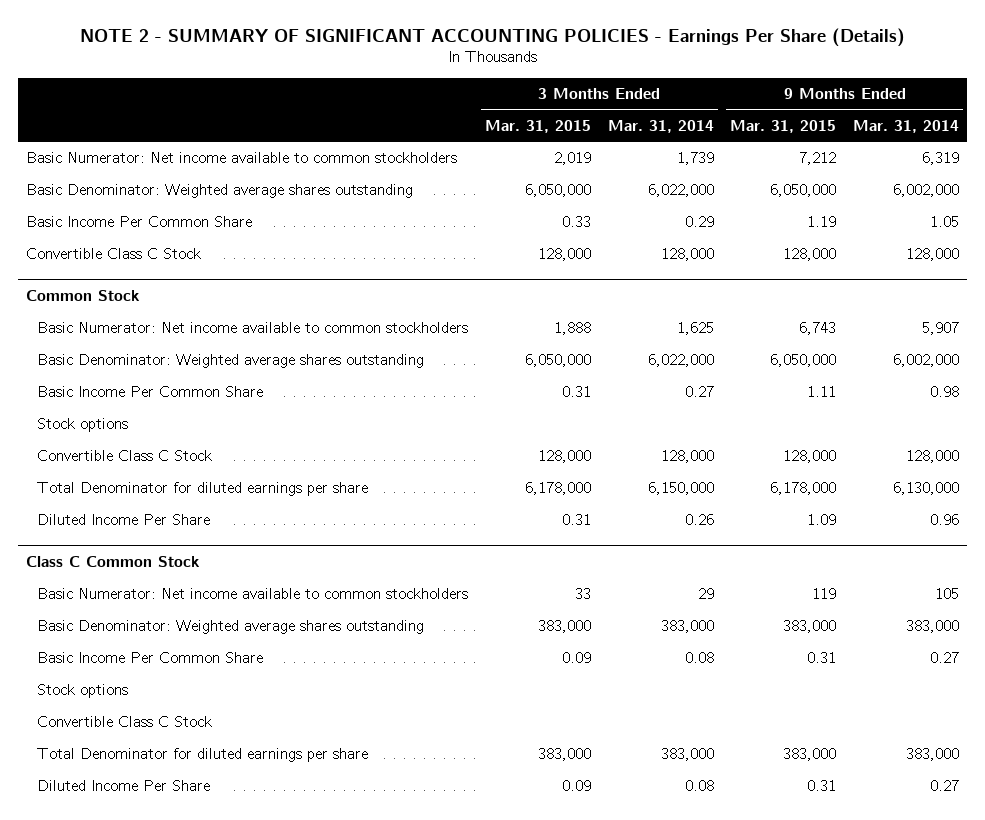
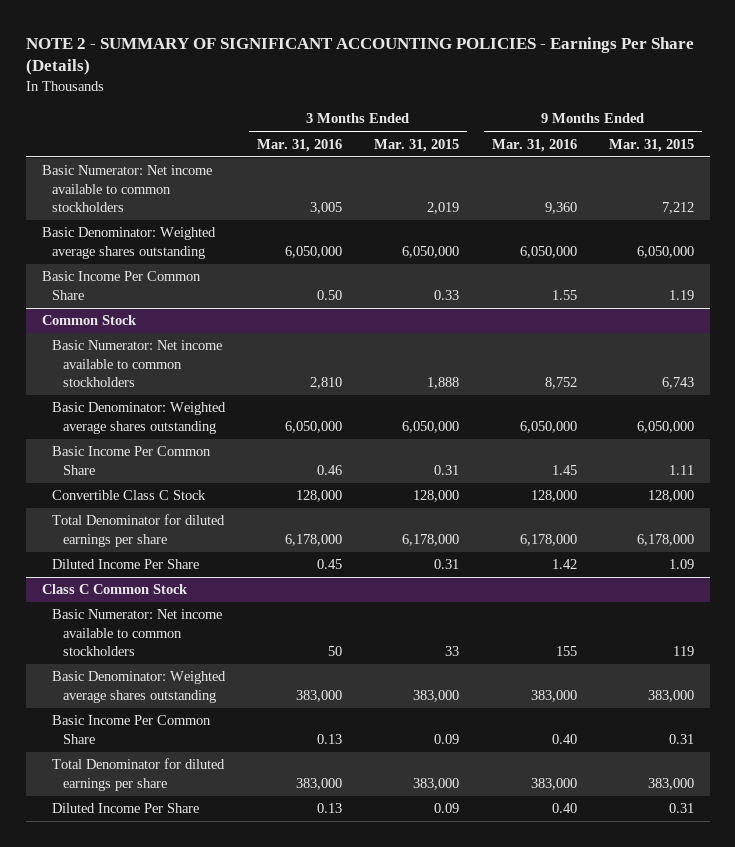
- | 3 Months Ended Mar. 31, 2015 | 3 Months Ended Mar. 31, 2014 | 9 Months Ended Mar. 31, 2015 | 9 Months Ended Mar. 31, 2014
+ | 3 Months Ended Mar. 31, 2016 | 3 Months Ended Mar. 31, 2015 | 9 Months Ended Mar. 31, 2016 | 9 Months Ended Mar. 31, 2015
- Convertible Class C Stock | 128,000 | 128,000 | 128,000 | 128,000
@ Common Stock
- Stock options
@ Class C Common Stock
- Stock options
- Convertible Class C Stock

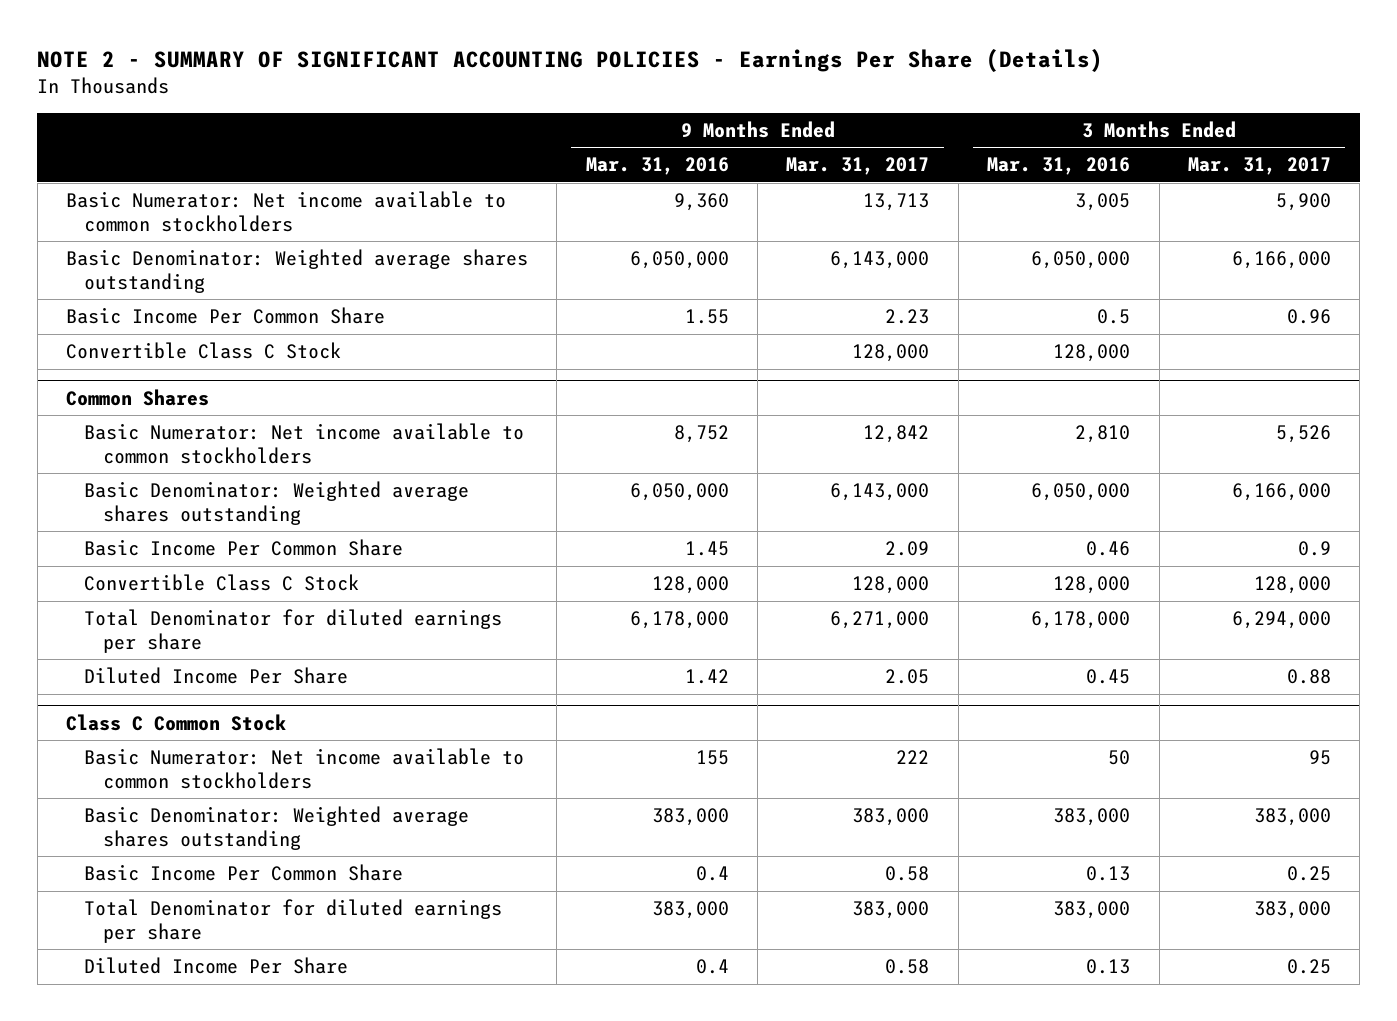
- | 3 Months Ended Mar. 31, 2016 | 3 Months Ended Mar. 31, 2015 | 9 Months Ended Mar. 31, 2016 | 9 Months Ended Mar. 31, 2015
+ | 9 Months Ended Mar. 31, 2016 | 9 Months Ended Mar. 31, 2017 | 3 Months Ended Mar. 31, 2016 | 3 Months Ended Mar. 31, 2017
- Basic Income Per Common Share | 0.50 | 0.33 | 1.55 | 1.19
- Common Stock
+ Basic Income Per Common Share | 1.55 | 2.23 | 0.5 | 0.96
+ Convertible Class C Stock | | 128,000 | 128,000 |
+ Common Shares
@ Class C Common Stock
- Basic Income Per Common Share | 0.13 | 0.09 | 0.40 | 0.31
+ Basic Income Per Common Share | 0.4 | 0.58 | 0.13 | 0.25
- Diluted Income Per Share | 0.13 | 0.09 | 0.40 | 0.31
+ Diluted Income Per Share | 0.4 | 0.58 | 0.13 | 0.25

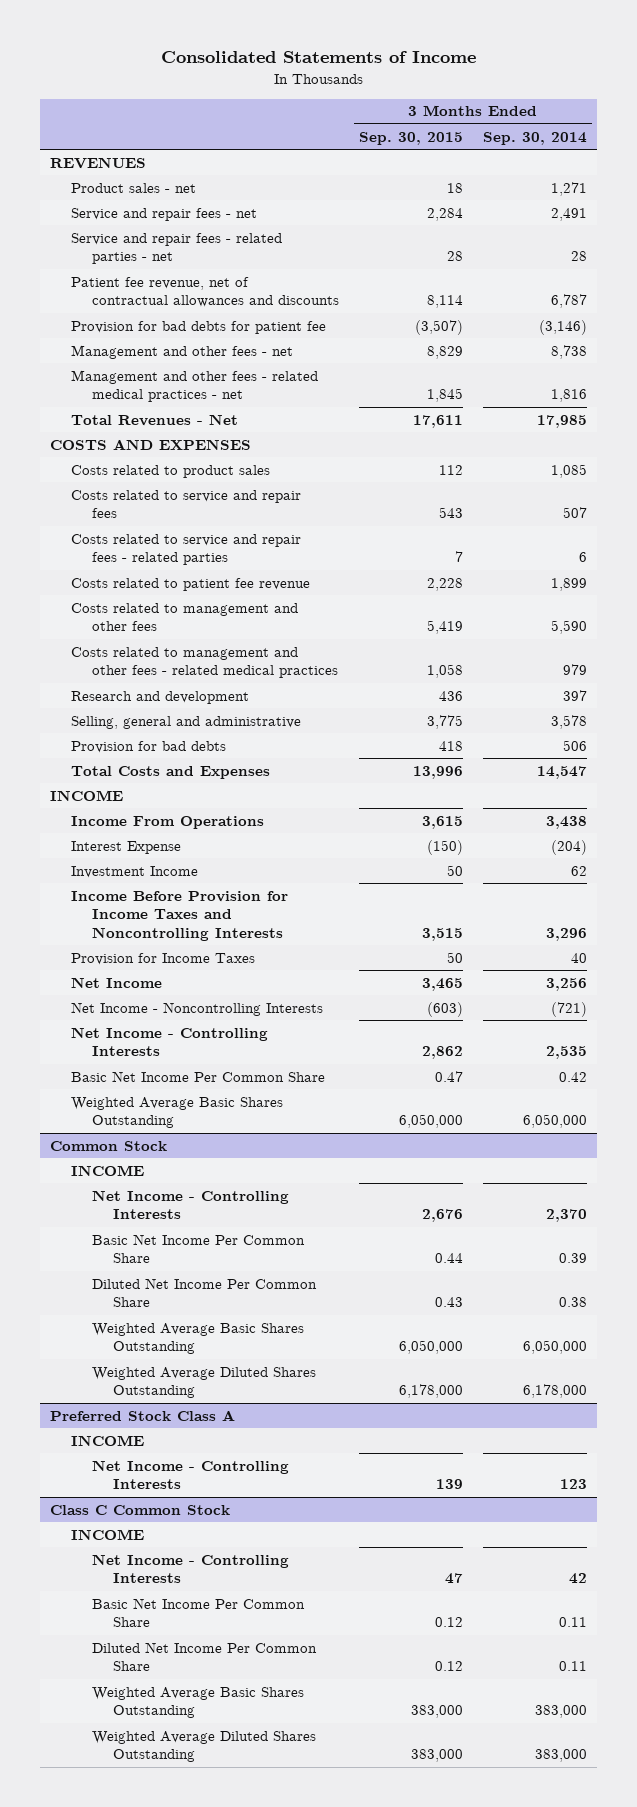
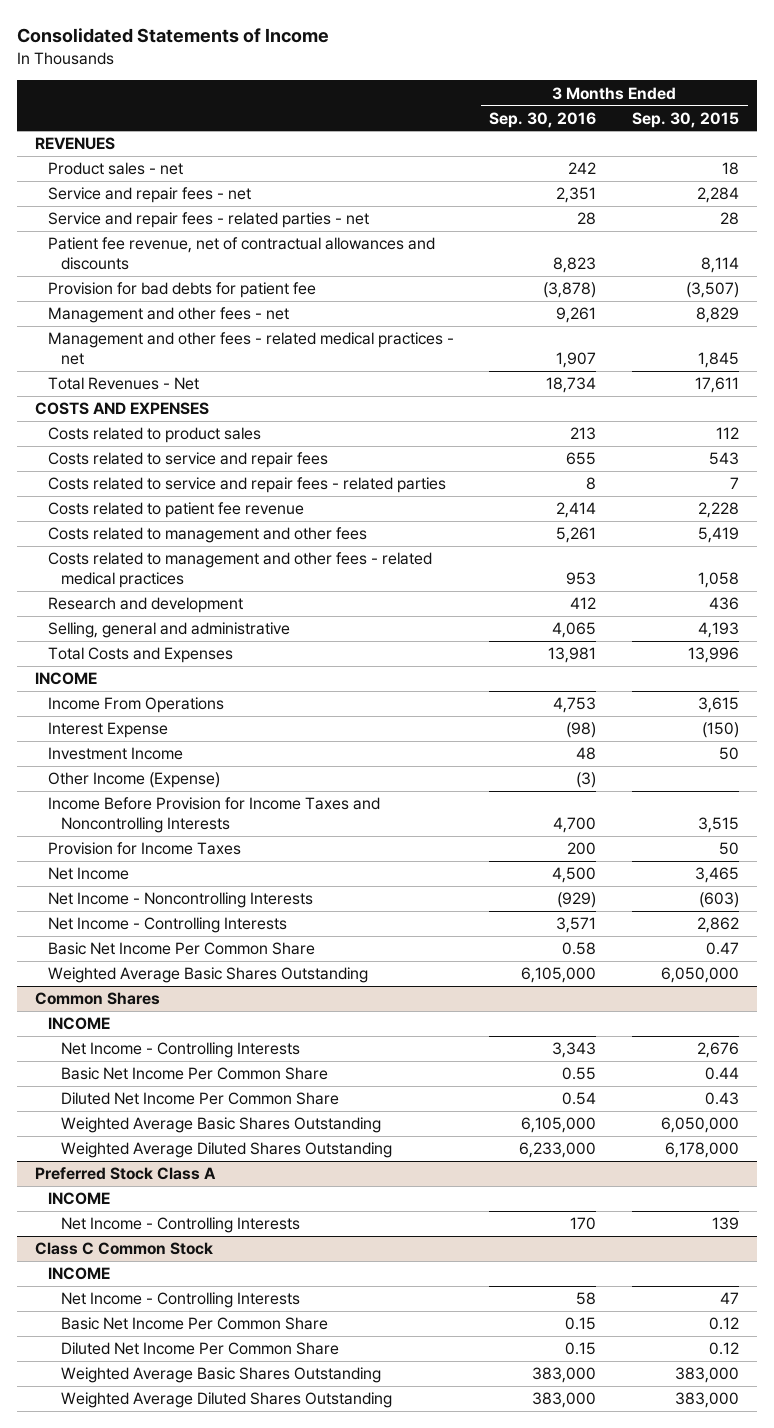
- | 3 Months Ended Sep. 30, 2015 | 3 Months Ended Sep. 30, 2014
+ | 3 Months Ended Sep. 30, 2016 | 3 Months Ended Sep. 30, 2015
- Selling, general and administrative | 3,775 | 3,578
- Provision for bad debts | 418 | 506
+ Selling, general and administrative | 4,065 | 4,193
+ Other Income (Expense) | (3) |
- Common Stock
+ Common Shares

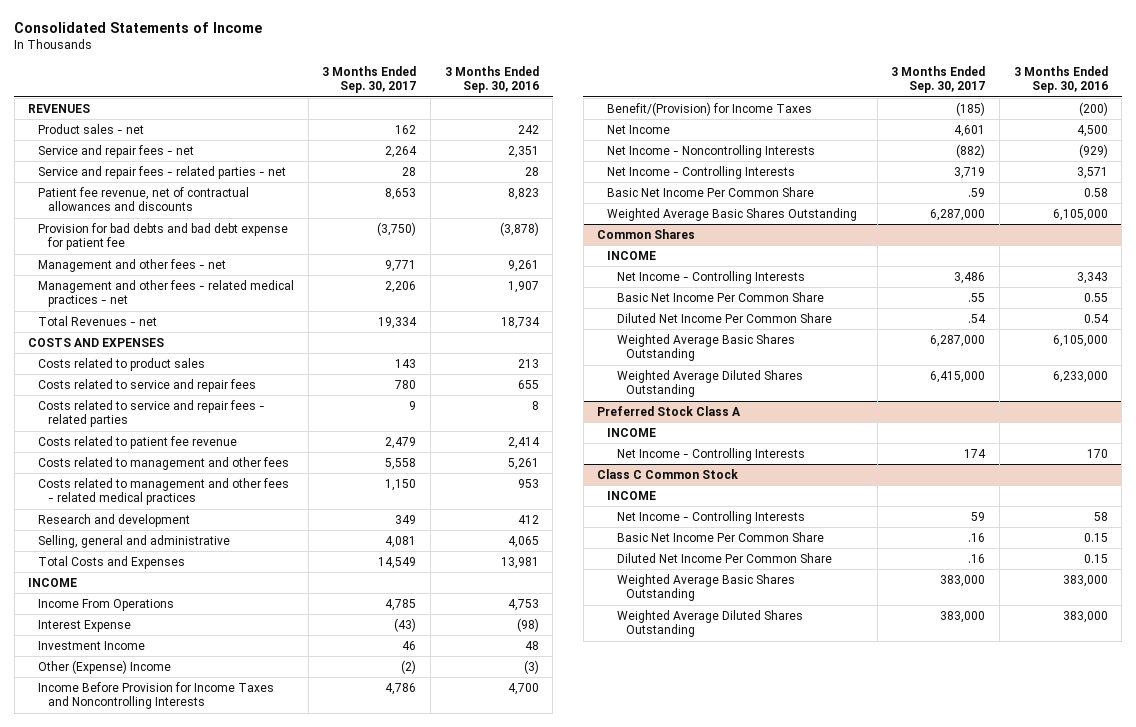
- | 3 Months Ended Sep. 30, 2016 | 3 Months Ended Sep. 30, 2015
+ | 3 Months Ended Sep. 30, 2017 | 3 Months Ended Sep. 30, 2016
- Provision for bad debts for patient fee | (3,878) | (3,507)
+ Provision for bad debts and bad debt expense for patient fee | (3,750) | (3,878)
- Total Revenues - Net | 18,734 | 17,611
+ Total Revenues - net | 19,334 | 18,734
- Other Income (Expense) | (3) |
+ Other (Expense) Income | (2) | (3)
- Provision for Income Taxes | 200 | 50
+ Benefit/(Provision) for Income Taxes | (185) | (200)

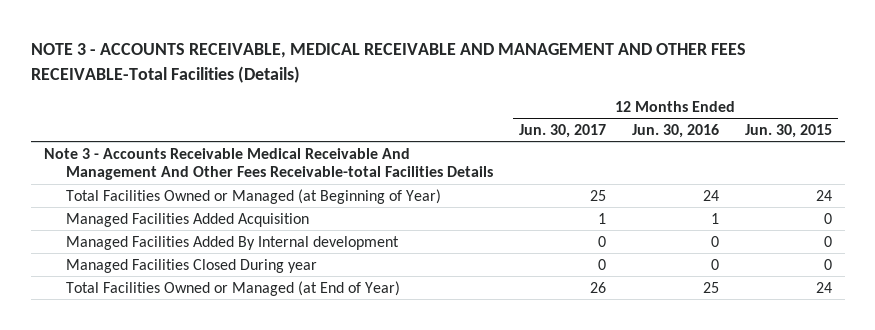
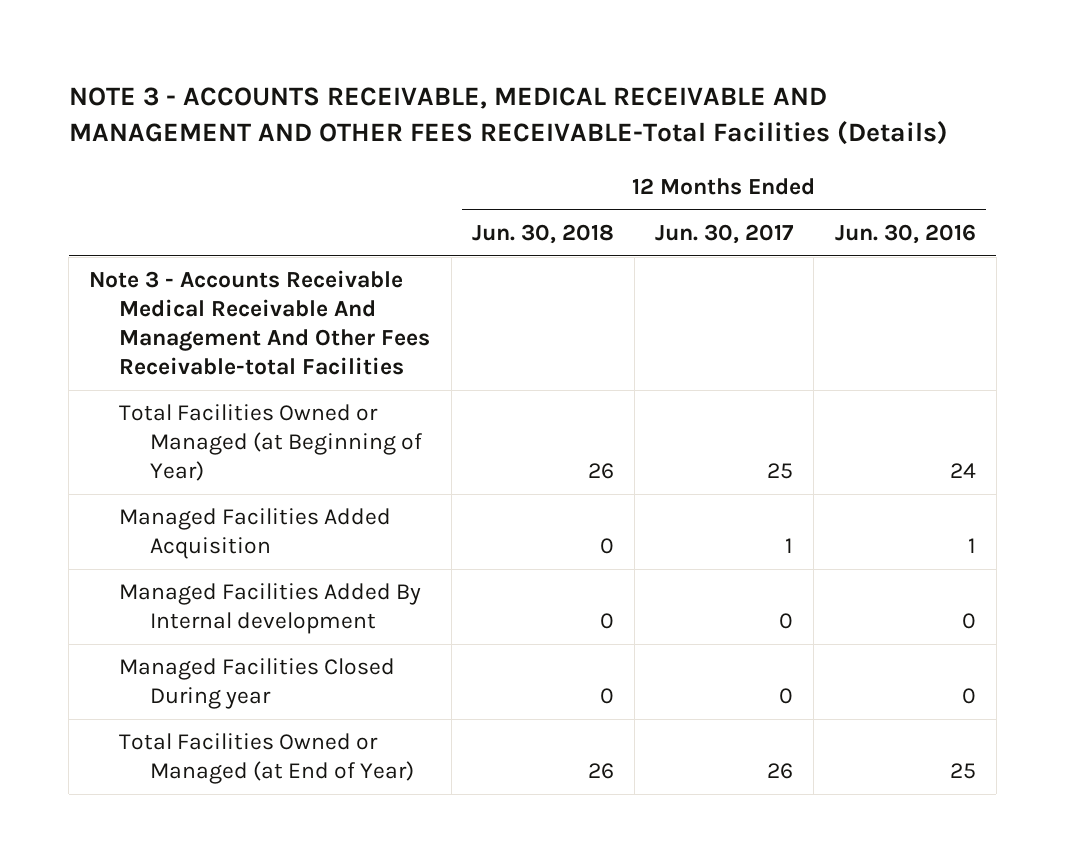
- | 12 Months Ended Jun. 30, 2017 | 12 Months Ended Jun. 30, 2016 | 12 Months Ended Jun. 30, 2015
+ | 12 Months Ended Jun. 30, 2018 | 12 Months Ended Jun. 30, 2017 | 12 Months Ended Jun. 30, 2016
- Note 3 - Accounts Receivable Medical Receivable And Management And Other Fees Receivable-total Facilities Details
+ Note 3 - Accounts Receivable Medical Receivable And Management And Other Fees Receivable-total Facilities

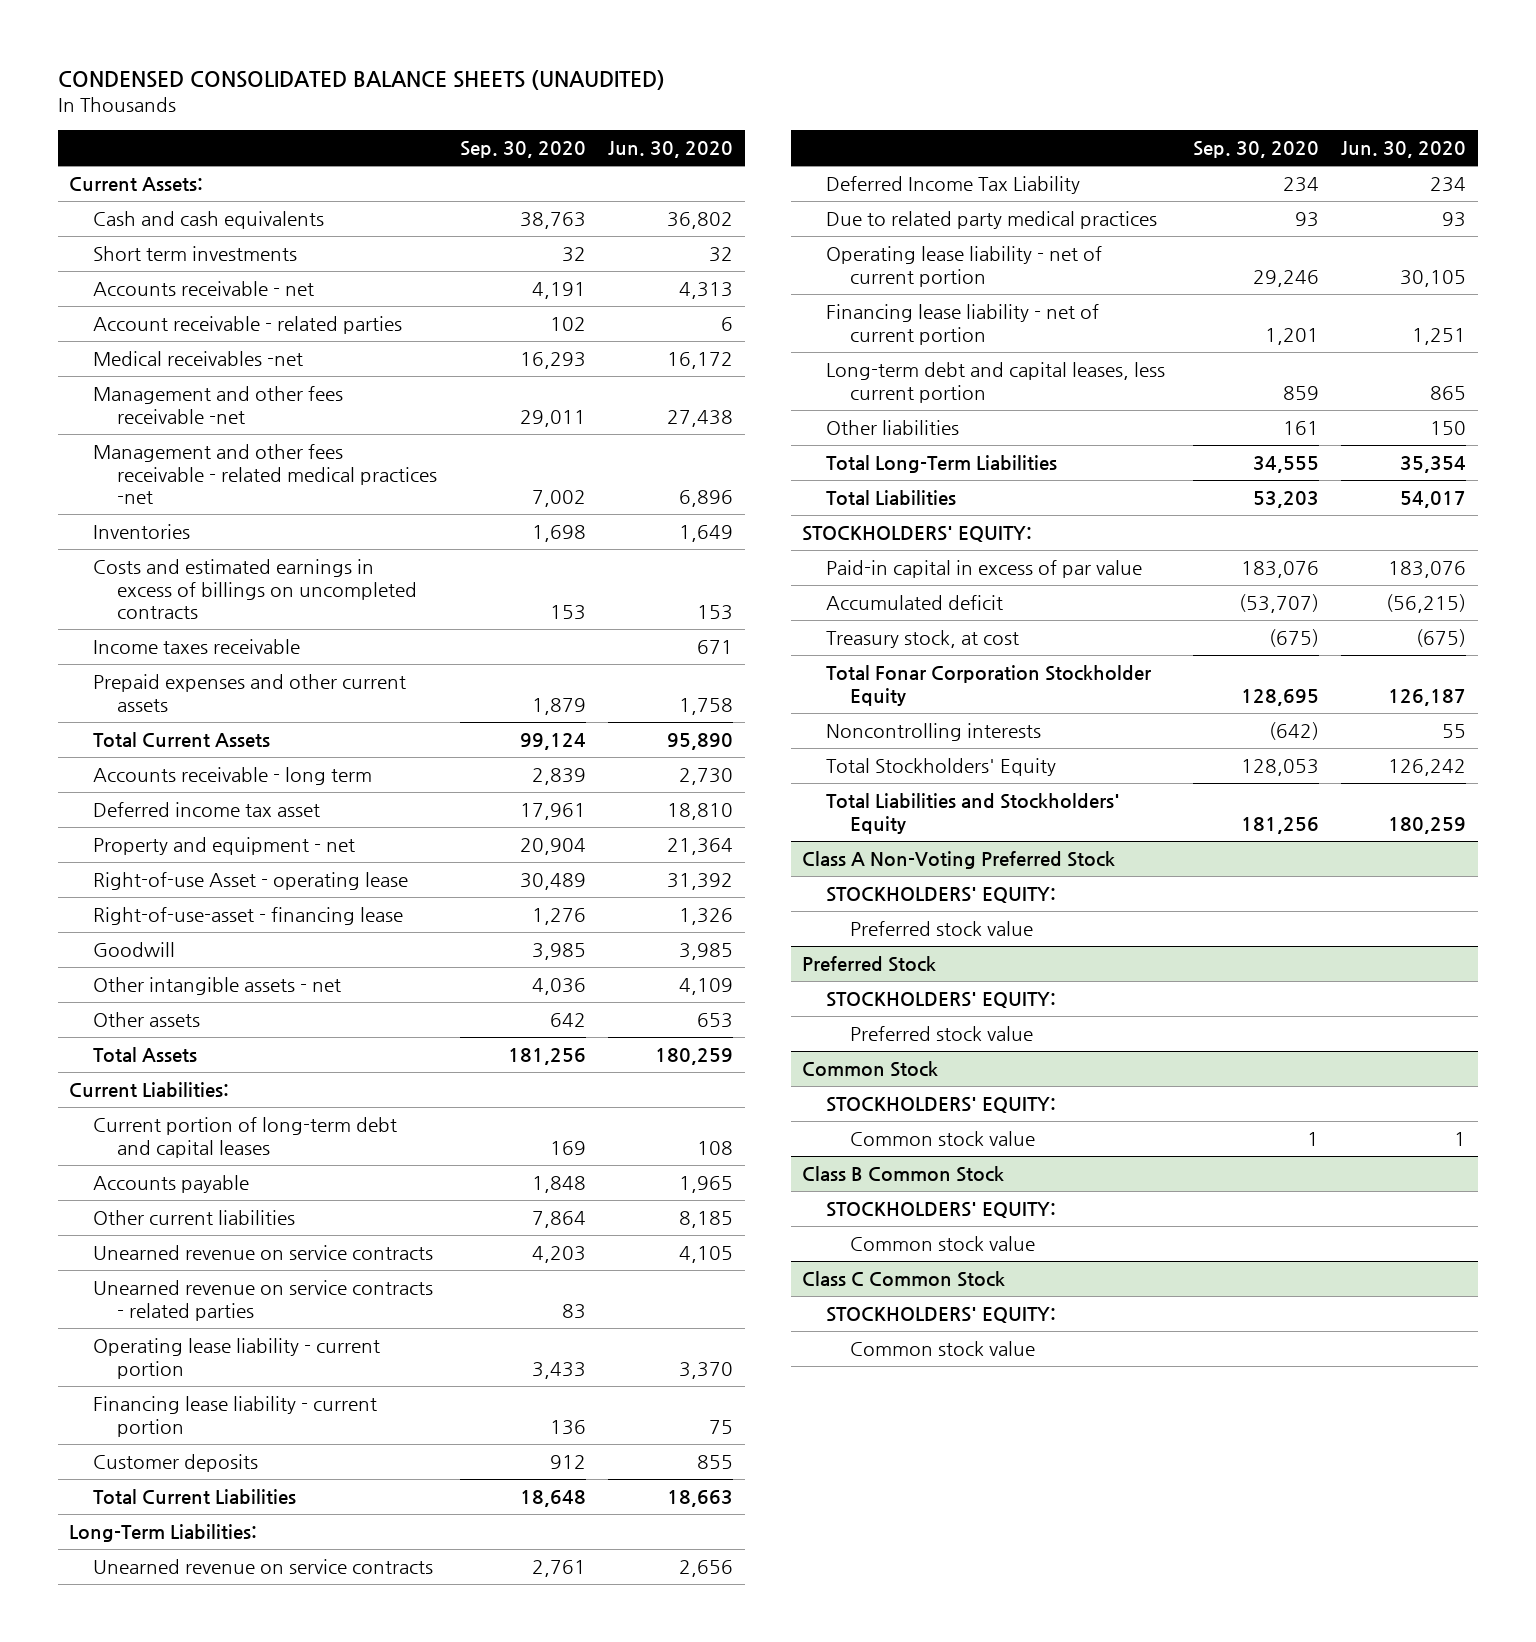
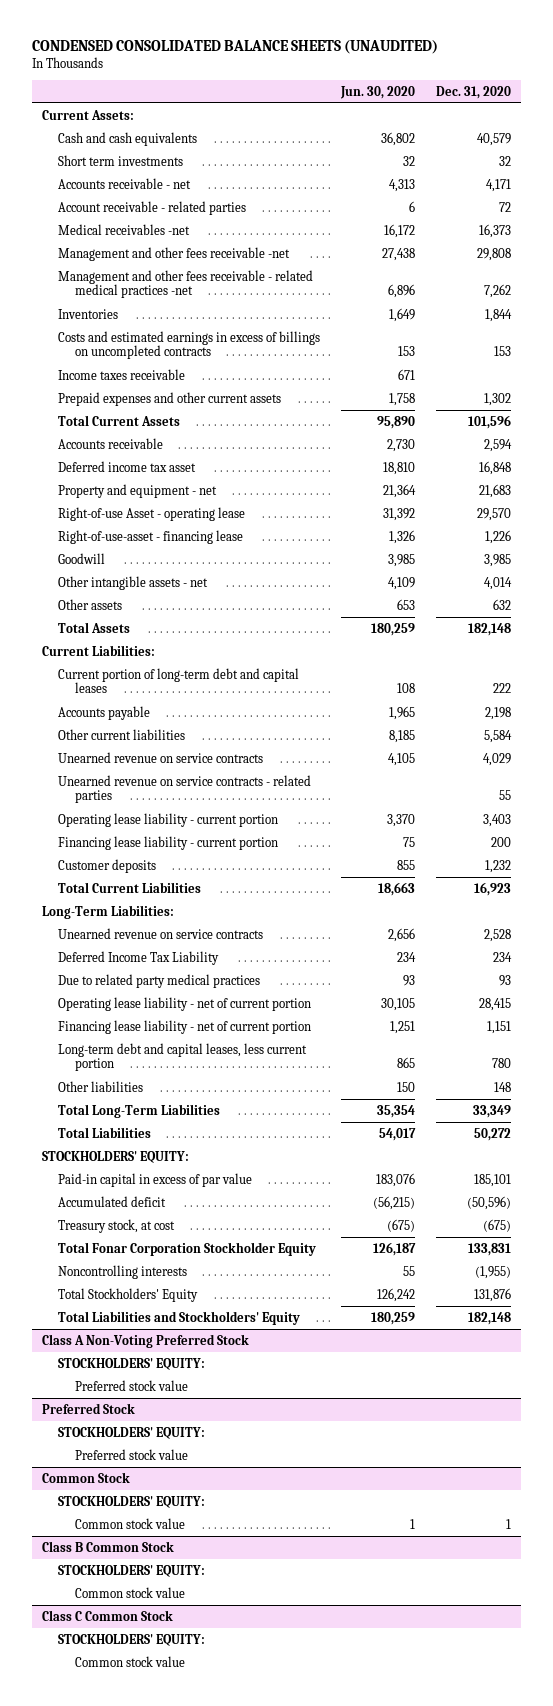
- | Sep. 30, 2020 | Jun. 30, 2020
+ | Jun. 30, 2020 | Dec. 31, 2020
- Accounts receivable - long term | 2,839 | 2,730
+ Accounts receivable | 2,730 | 2,594

